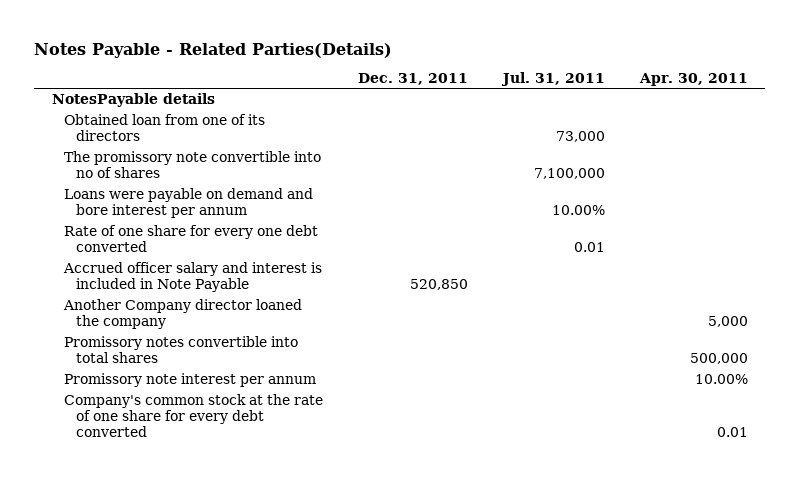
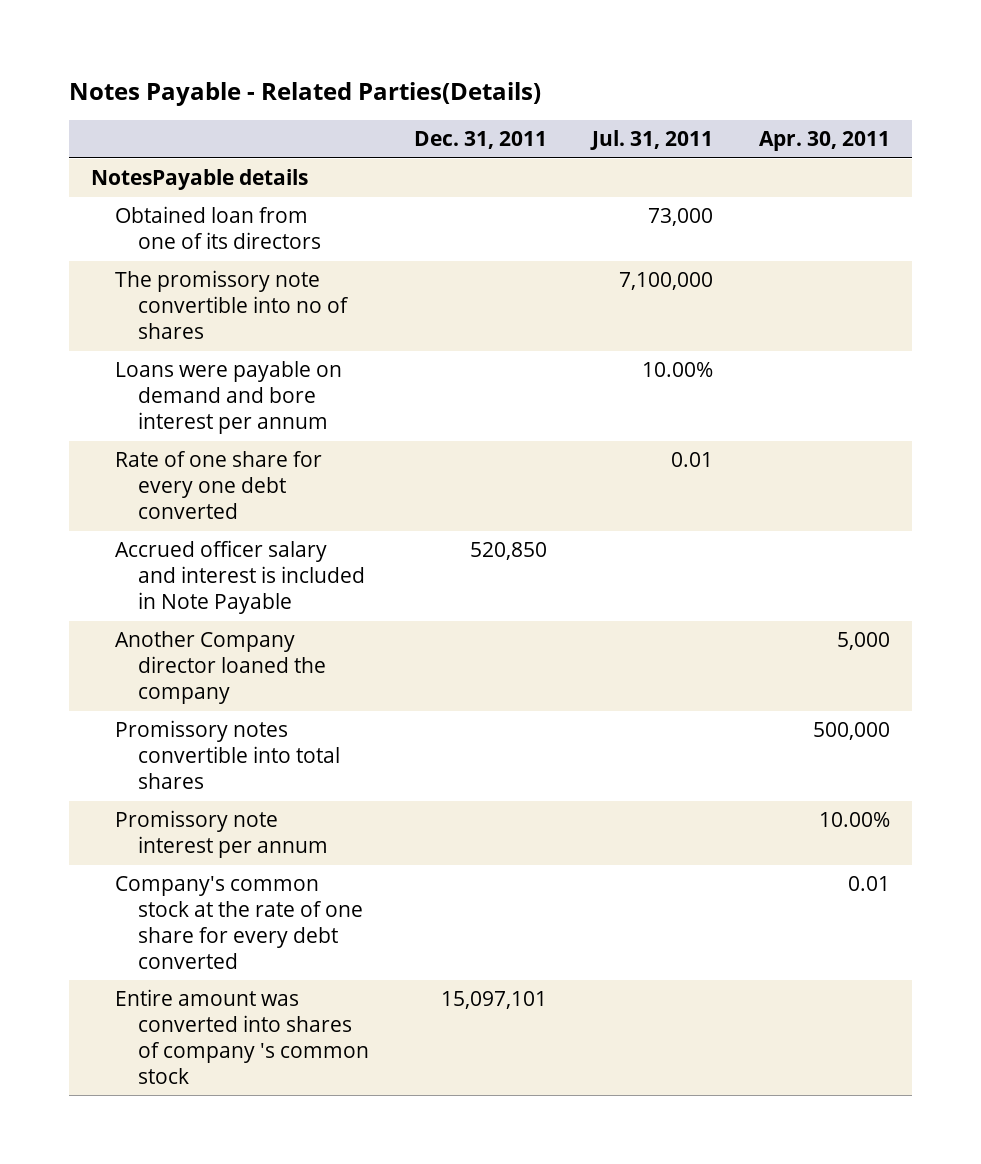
+ Entire amount was converted into shares of company 's common stock | 15,097,101 | |

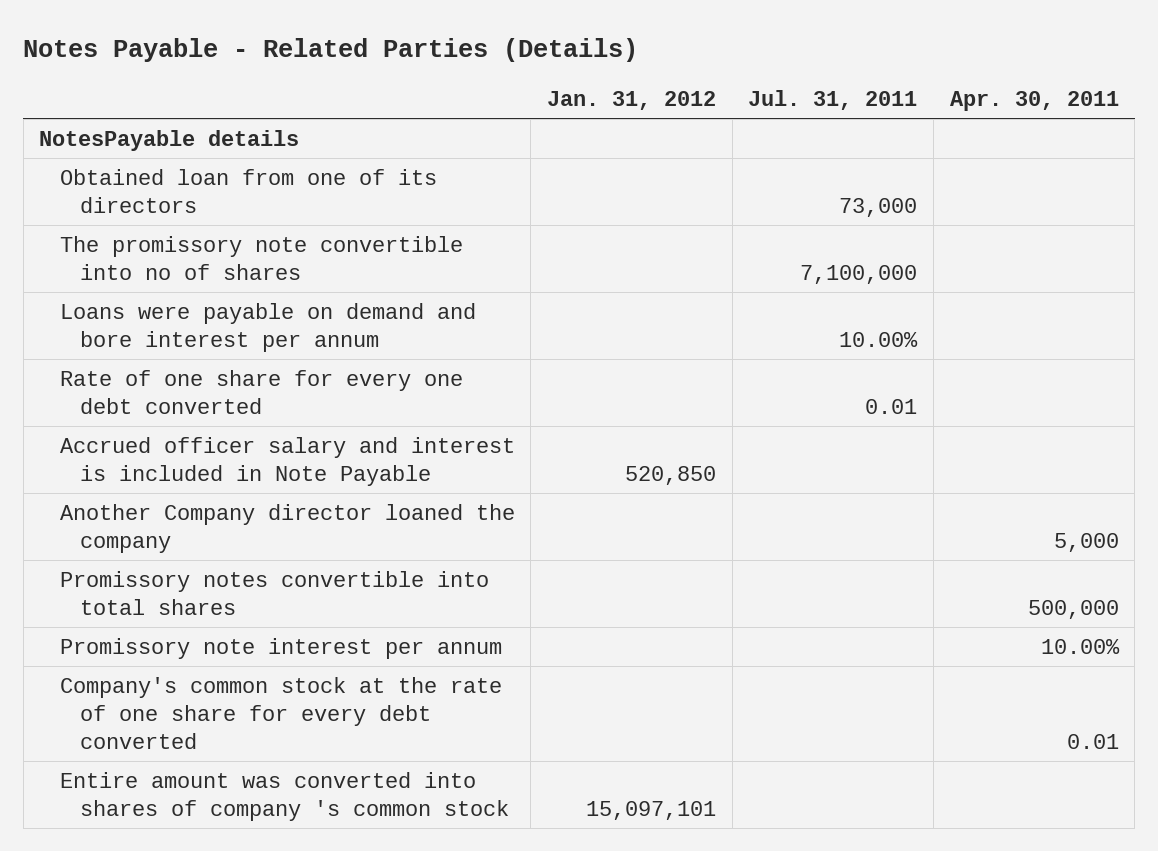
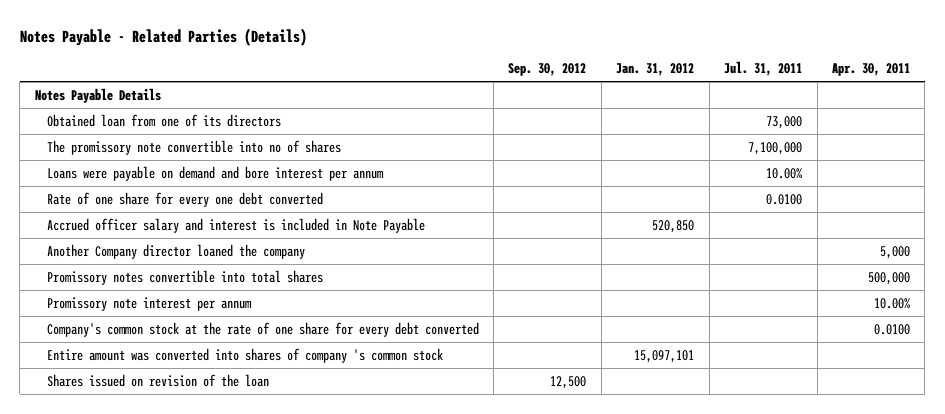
- | Jan. 31, 2012 | Jul. 31, 2011 | Apr. 30, 2011
+ | Sep. 30, 2012 | Jan. 31, 2012 | Jul. 31, 2011 | Apr. 30, 2011
- NotesPayable details
+ Notes Payable Details
- Rate of one share for every one debt converted | | 0.01 |
+ Rate of one share for every one debt converted | | | 0.0100 |
- Company's common stock at the rate of one share for every debt converted | | | 0.01
+ Company's common stock at the rate of one share for every debt converted | | | | 0.0100
+ Shares issued on revision of the loan | 12,500 | | |

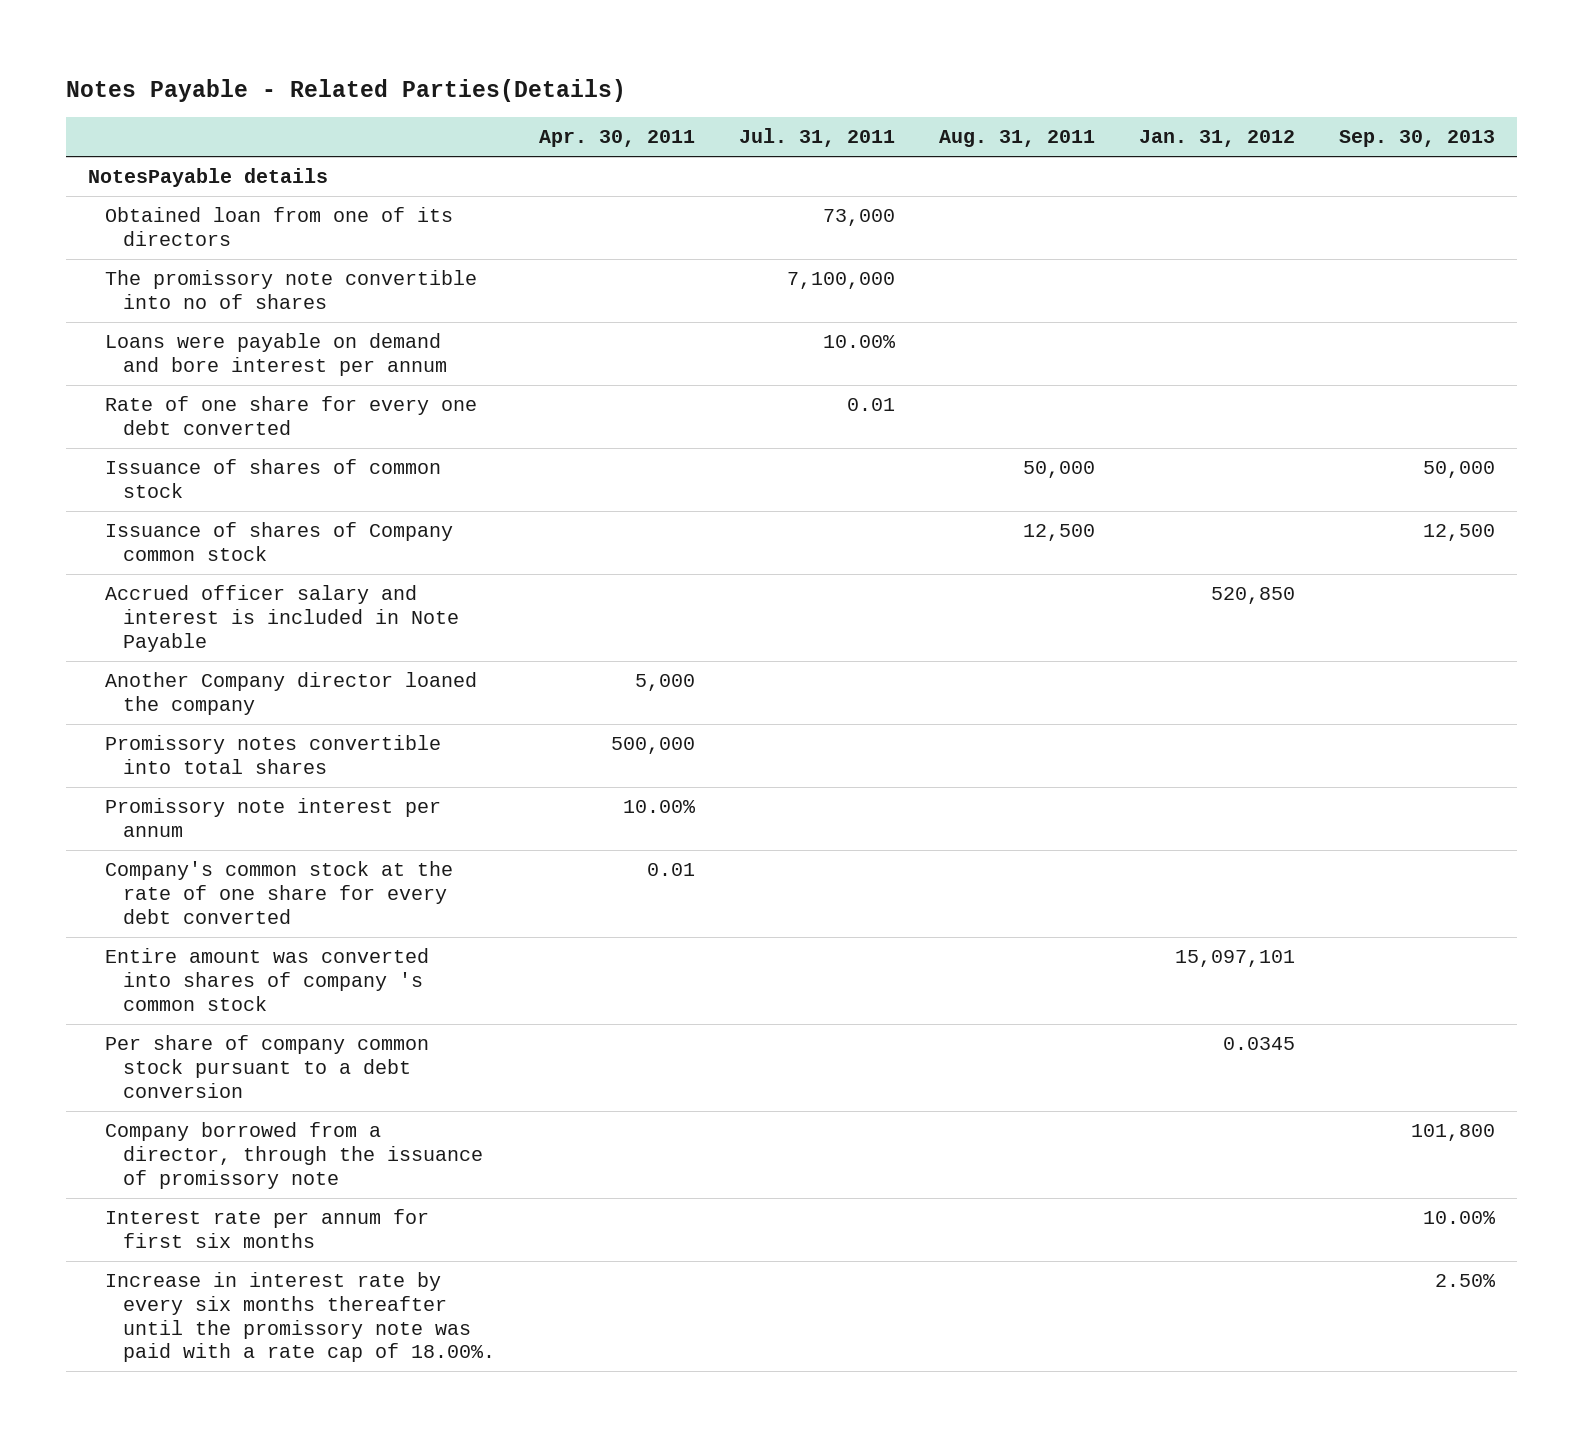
- Notes Payable - Related Parties (Details)
+ Notes Payable - Related Parties(Details)
- | Sep. 30, 2012 | Jan. 31, 2012 | Jul. 31, 2011 | Apr. 30, 2011
+ | Apr. 30, 2011 | Jul. 31, 2011 | Aug. 31, 2011 | Jan. 31, 2012 | Sep. 30, 2013
- Notes Payable Details
+ NotesPayable details
- Rate of one share for every one debt converted | | | 0.0100 |
+ Rate of one share for every one debt converted | | 0.01 | | |
+ Issuance of shares of common stock | | | 50,000 | | 50,000
+ Issuance of shares of Company common stock | | | 12,500 | | 12,500
- Company's common stock at the rate of one share for every debt converted | | | | 0.0100
+ Company's common stock at the rate of one share for every debt converted | 0.01 | | | |
- Shares issued on revision of the loan | 12,500 | | |
+ Per share of company common stock pursuant to a debt conversion | | | | 0.0345 |
+ Company borrowed from a director, through the issuance of promissory note | | | | | 101,800
+ Interest rate per annum for first six months | | | | | 10.00%
+ Increase in interest rate by every six months thereafter until the promissory note was paid with a rate cap of 18.00%. | | | | | 2.50%

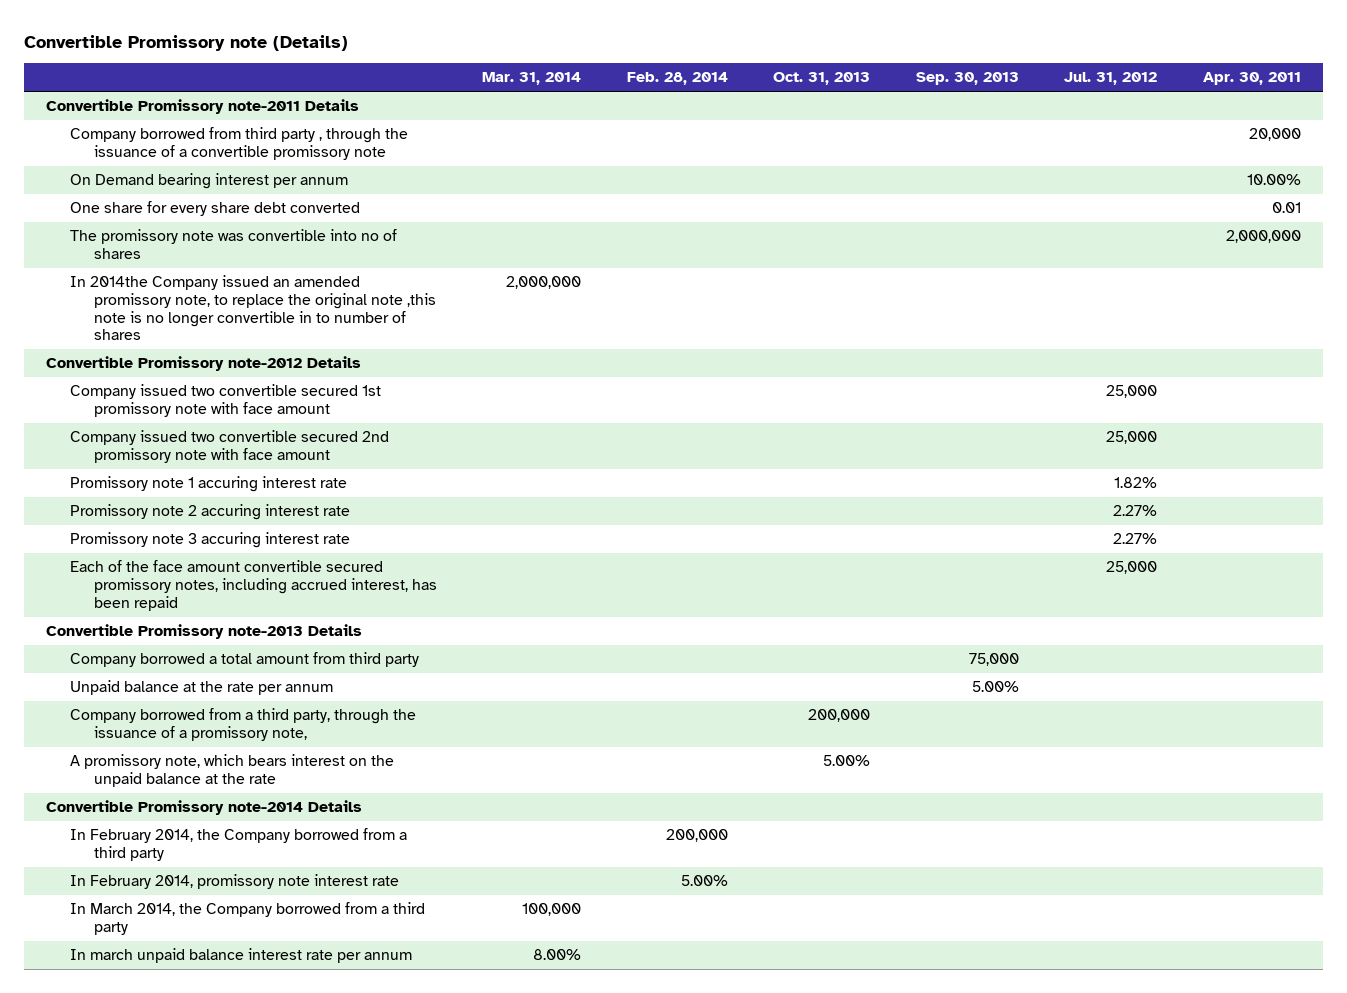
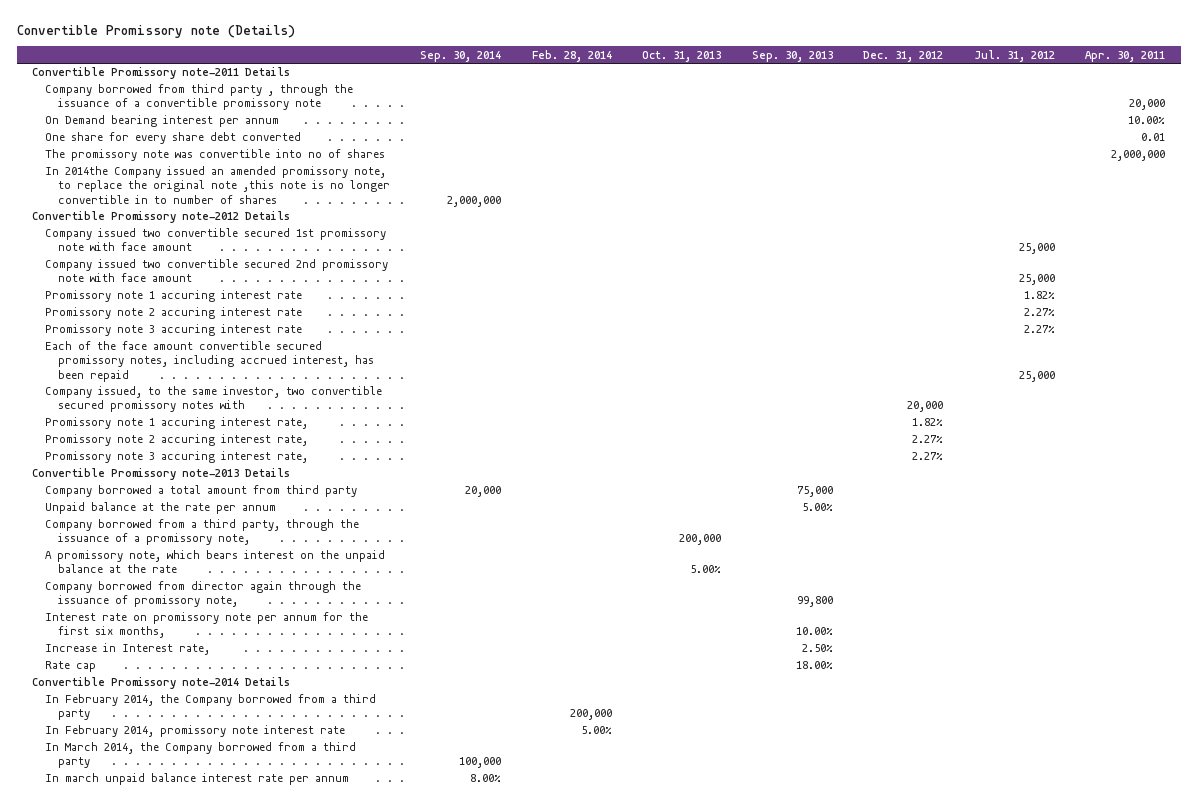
- | Mar. 31, 2014 | Feb. 28, 2014 | Oct. 31, 2013 | Sep. 30, 2013 | Jul. 31, 2012 | Apr. 30, 2011
+ | Sep. 30, 2014 | Feb. 28, 2014 | Oct. 31, 2013 | Sep. 30, 2013 | Dec. 31, 2012 | Jul. 31, 2012 | Apr. 30, 2011
+ Company issued, to the same investor, two convertible secured promissory notes with | | | | | 20,000 | |
+ Promissory note 1 accuring interest rate, | | | | | 1.82% | |
+ Promissory note 2 accuring interest rate, | | | | | 2.27% | |
+ Promissory note 3 accuring interest rate, | | | | | 2.27% | |
+ Company borrowed from director again through the issuance of promissory note, | | | | 99,800 | | |
+ Interest rate on promissory note per annum for the first six months, | | | | 10.00% | | |
+ Increase in Interest rate, | | | | 2.50% | | |
+ Rate cap | | | | 18.00% | | |

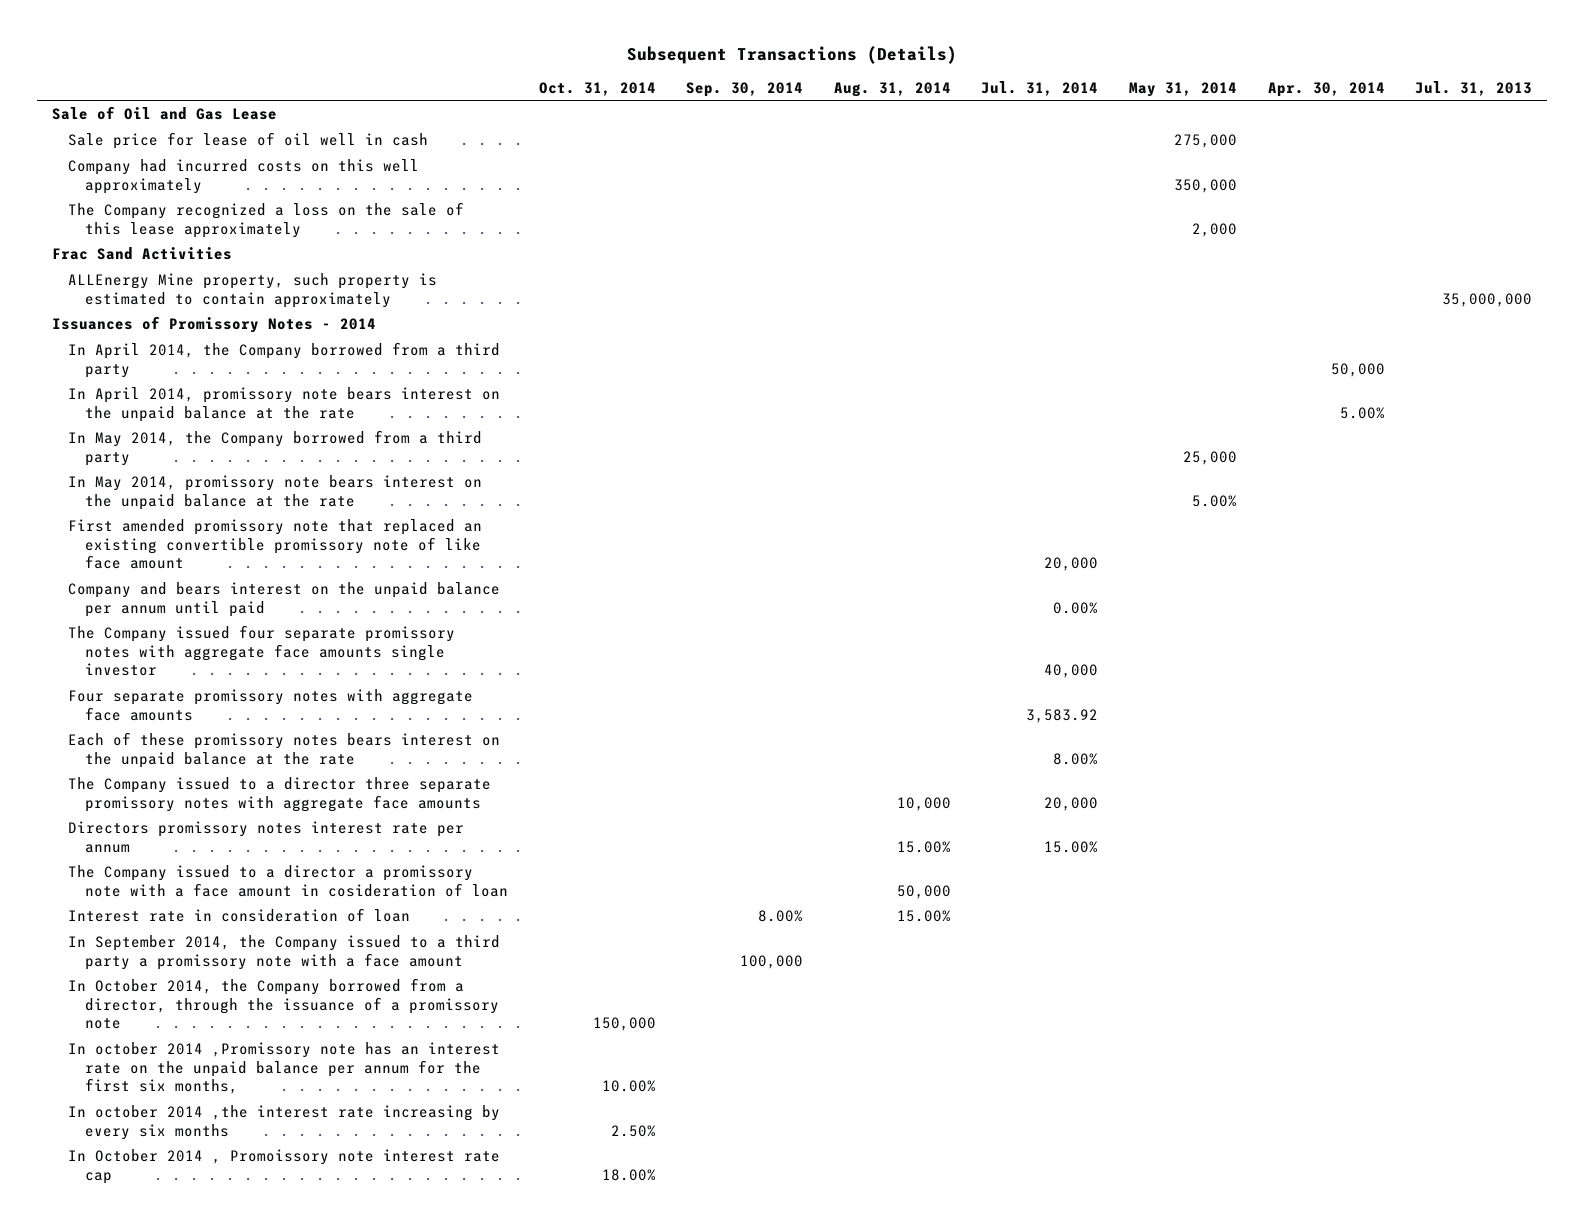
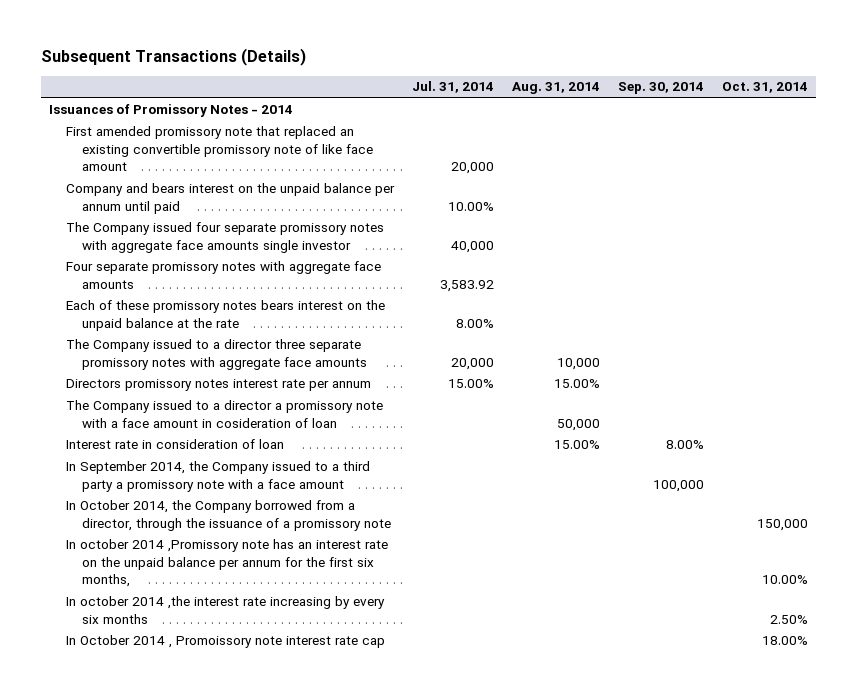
- | Oct. 31, 2014 | Sep. 30, 2014 | Aug. 31, 2014 | Jul. 31, 2014 | May 31, 2014 | Apr. 30, 2014 | Jul. 31, 2013
+ | Jul. 31, 2014 | Aug. 31, 2014 | Sep. 30, 2014 | Oct. 31, 2014
- Sale of Oil and Gas Lease
- Sale price for lease of oil well in cash | | | | | 275,000 | |
- Company had incurred costs on this well approximately | | | | | 350,000 | |
- The Company recognized a loss on the sale of this lease approximately | | | | | 2,000 | |
- Frac Sand Activities
- ALLEnergy Mine property, such property is estimated to contain approximately | | | | | | | 35,000,000
- In April 2014, the Company borrowed from a third party | | | | | | 50,000 |
- In April 2014, promissory note bears interest on the unpaid balance at the rate | | | | | | 5.00% |
- In May 2014, the Company borrowed from a third party | | | | | 25,000 | |
- In May 2014, promissory note bears interest on the unpaid balance at the rate | | | | | 5.00% | |
- Company and bears interest on the unpaid balance per annum until paid | | | | 0.00% | | |
+ Company and bears interest on the unpaid balance per annum until paid | 10.00% | | |

